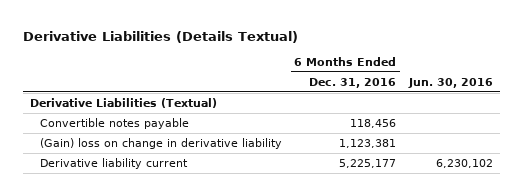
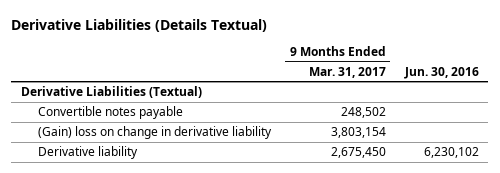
- | 6 Months Ended Dec. 31, 2016 | Jun. 30, 2016
+ | 9 Months Ended Mar. 31, 2017 | Jun. 30, 2016
- Derivative liability current | 5,225,177 | 6,230,102
+ Derivative liability | 2,675,450 | 6,230,102

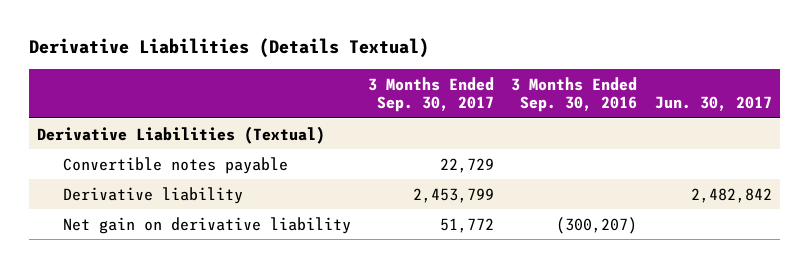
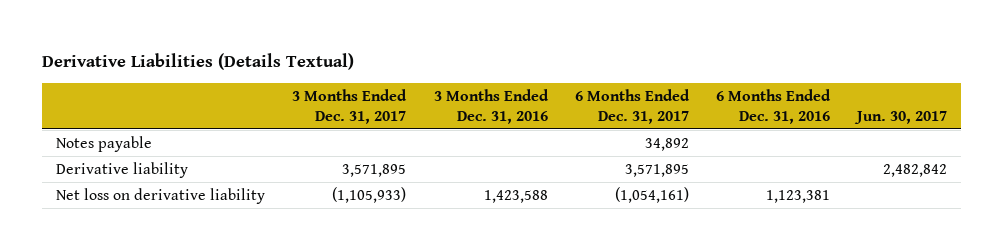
- | 3 Months Ended Sep. 30, 2017 | 3 Months Ended Sep. 30, 2016 | Jun. 30, 2017
+ | 3 Months Ended Dec. 31, 2017 | 3 Months Ended Dec. 31, 2016 | 6 Months Ended Dec. 31, 2017 | 6 Months Ended Dec. 31, 2016 | Jun. 30, 2017
- Derivative Liabilities (Textual)
- Convertible notes payable | 22,729 | |
+ Notes payable | | | 34,892 | |
- Net gain on derivative liability | 51,772 | (300,207) |
+ Net loss on derivative liability | (1,105,933) | 1,423,588 | (1,054,161) | 1,123,381 |

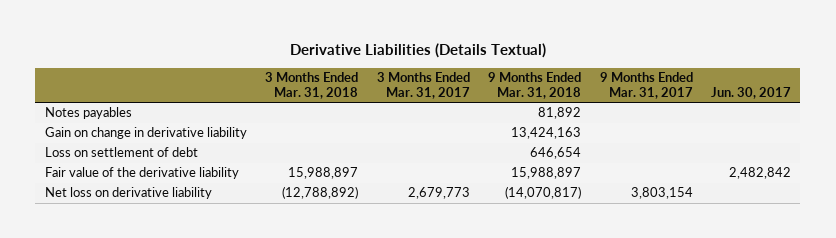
- | 3 Months Ended Dec. 31, 2017 | 3 Months Ended Dec. 31, 2016 | 6 Months Ended Dec. 31, 2017 | 6 Months Ended Dec. 31, 2016 | Jun. 30, 2017
+ | 3 Months Ended Mar. 31, 2018 | 3 Months Ended Mar. 31, 2017 | 9 Months Ended Mar. 31, 2018 | 9 Months Ended Mar. 31, 2017 | Jun. 30, 2017
- Notes payable | | | 34,892 | |
- Derivative liability | 3,571,895 | | 3,571,895 | | 2,482,842
+ Notes payables | | | 81,892 | |
+ Gain on change in derivative liability | | | 13,424,163 | |
+ Loss on settlement of debt | | | 646,654 | |
+ Fair value of the derivative liability | 15,988,897 | | 15,988,897 | | 2,482,842

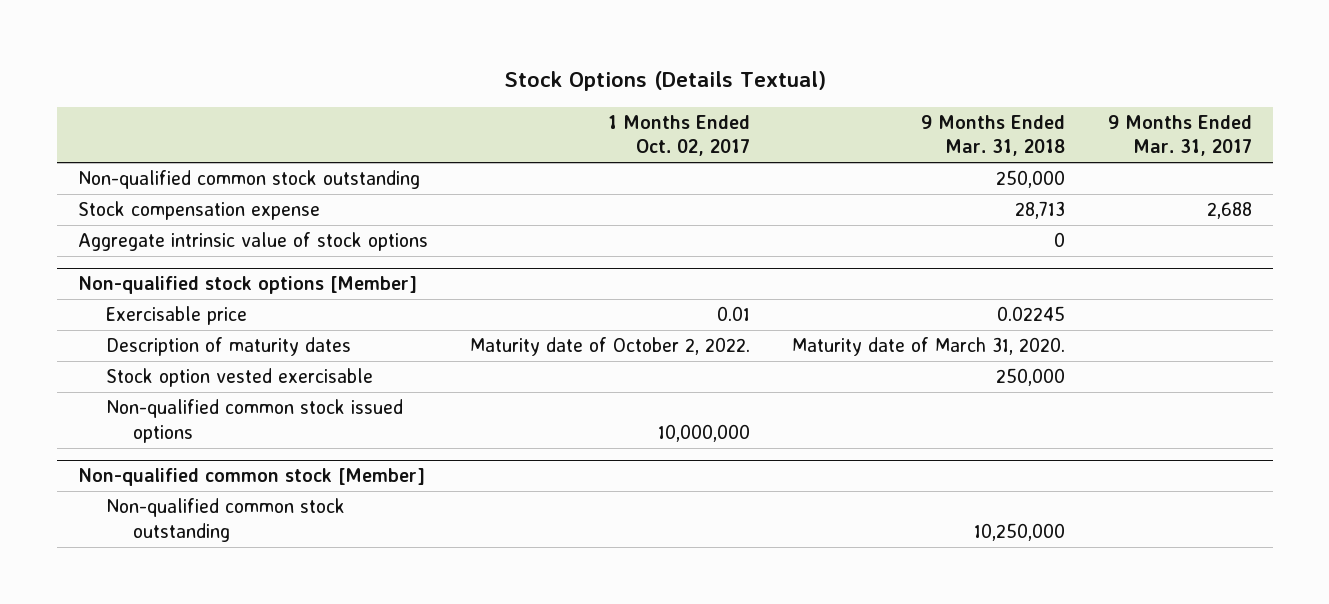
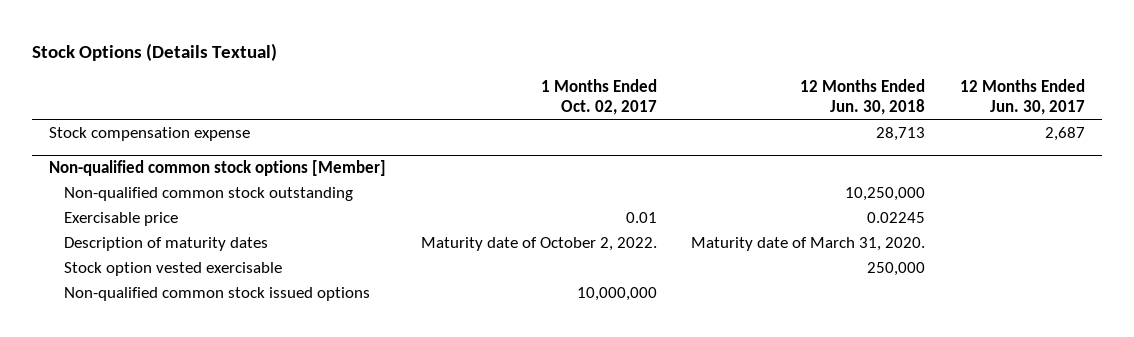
- | 1 Months Ended Oct. 02, 2017 | 9 Months Ended Mar. 31, 2018 | 9 Months Ended Mar. 31, 2017
+ | 1 Months Ended Oct. 02, 2017 | 12 Months Ended Jun. 30, 2018 | 12 Months Ended Jun. 30, 2017
- Non-qualified common stock outstanding | | 250,000 |
- Aggregate intrinsic value of stock options | | 0 |
- Non-qualified stock options [Member]
+ Non-qualified common stock options [Member]
+ Non-qualified common stock outstanding | | 10,250,000 |
- Non-qualified common stock [Member]
- Non-qualified common stock outstanding | | 10,250,000 |

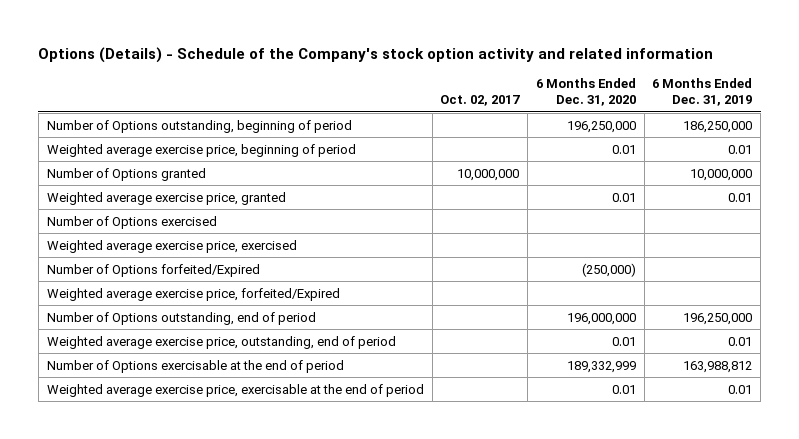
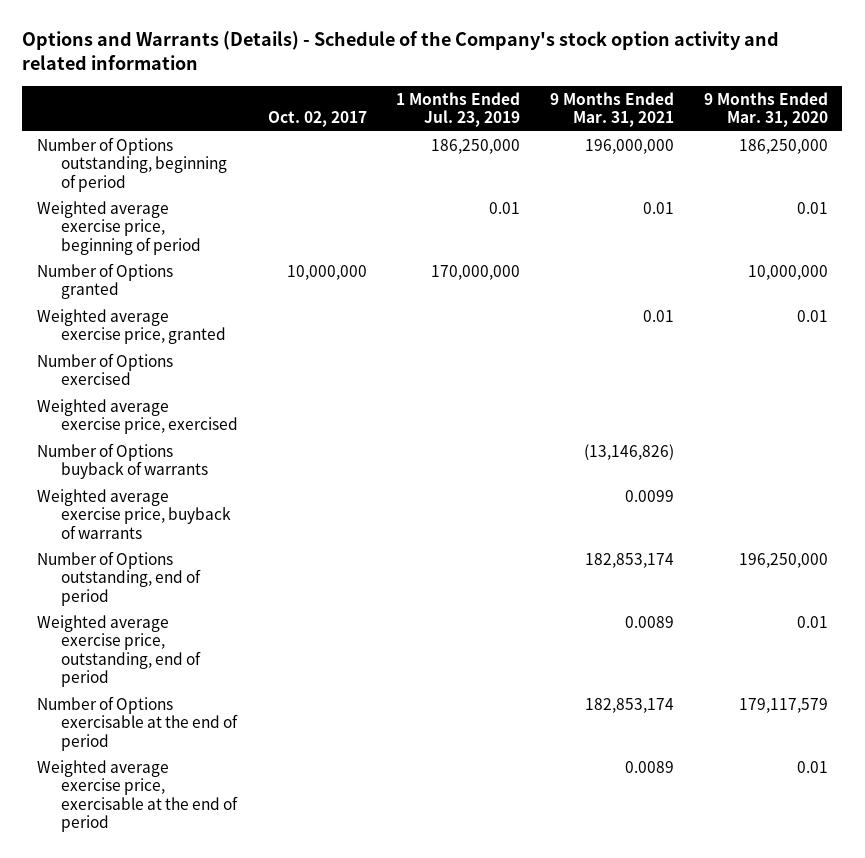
- Options (Details) - Schedule of the Company's stock option activity and related information
+ Options and Warrants (Details) - Schedule of the Company's stock option activity and related information
- | Oct. 02, 2017 | 6 Months Ended Dec. 31, 2020 | 6 Months Ended Dec. 31, 2019
+ | Oct. 02, 2017 | 1 Months Ended Jul. 23, 2019 | 9 Months Ended Mar. 31, 2021 | 9 Months Ended Mar. 31, 2020
- Number of Options forfeited/Expired | | (250,000) |
- Weighted average exercise price, forfeited/Expired
+ Number of Options buyback of warrants | | | (13,146,826) |
+ Weighted average exercise price, buyback of warrants | | | 0.0099 |

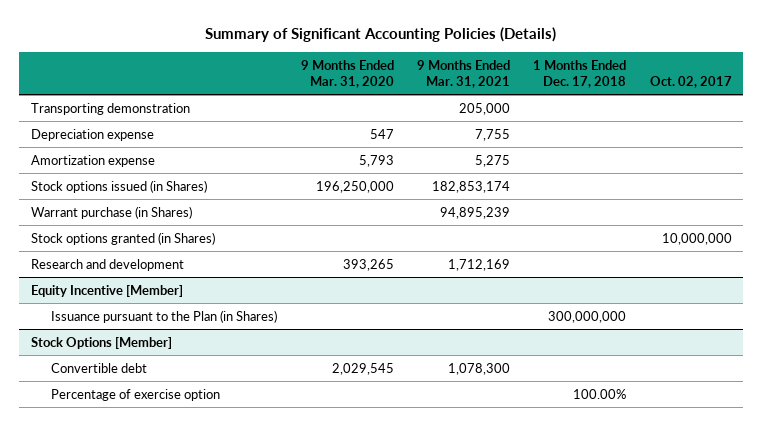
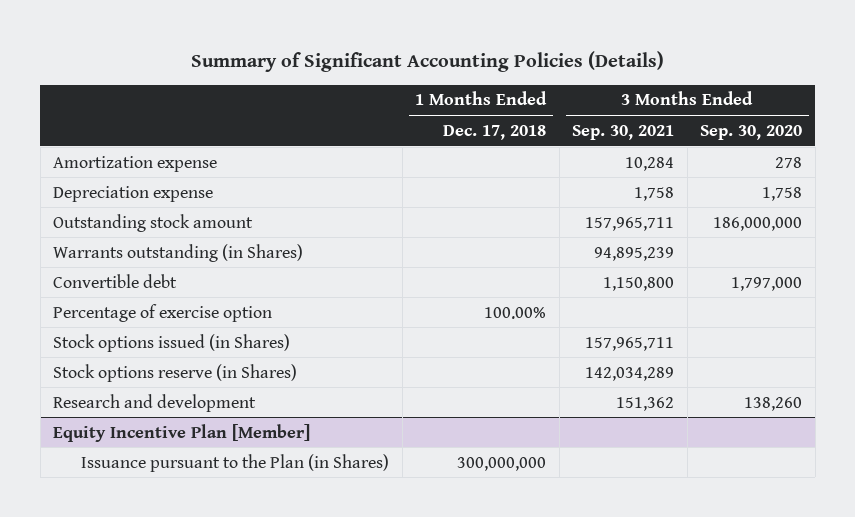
- | 9 Months Ended Mar. 31, 2020 | 9 Months Ended Mar. 31, 2021 | 1 Months Ended Dec. 17, 2018 | Oct. 02, 2017
+ | 1 Months Ended Dec. 17, 2018 | 3 Months Ended Sep. 30, 2021 | 3 Months Ended Sep. 30, 2020
- Transporting demonstration | | 205,000 | |
moved down: Depreciation expense | | 1,758 | 1,758
+ Outstanding stock amount | | 157,965,711 | 186,000,000
+ Warrants outstanding (in Shares) | | 94,895,239 |
+ Convertible debt | | 1,150,800 | 1,797,000
+ Percentage of exercise option | 100.00% | |
- Warrant purchase (in Shares) | | 94,895,239 | |
- Stock options granted (in Shares) | | | | 10,000,000
+ Stock options reserve (in Shares) | | 142,034,289 |
- Equity Incentive [Member]
+ Equity Incentive Plan [Member]
- Stock Options [Member]
- Convertible debt | 2,029,545 | 1,078,300 | |
- Percentage of exercise option | | | 100.00% |

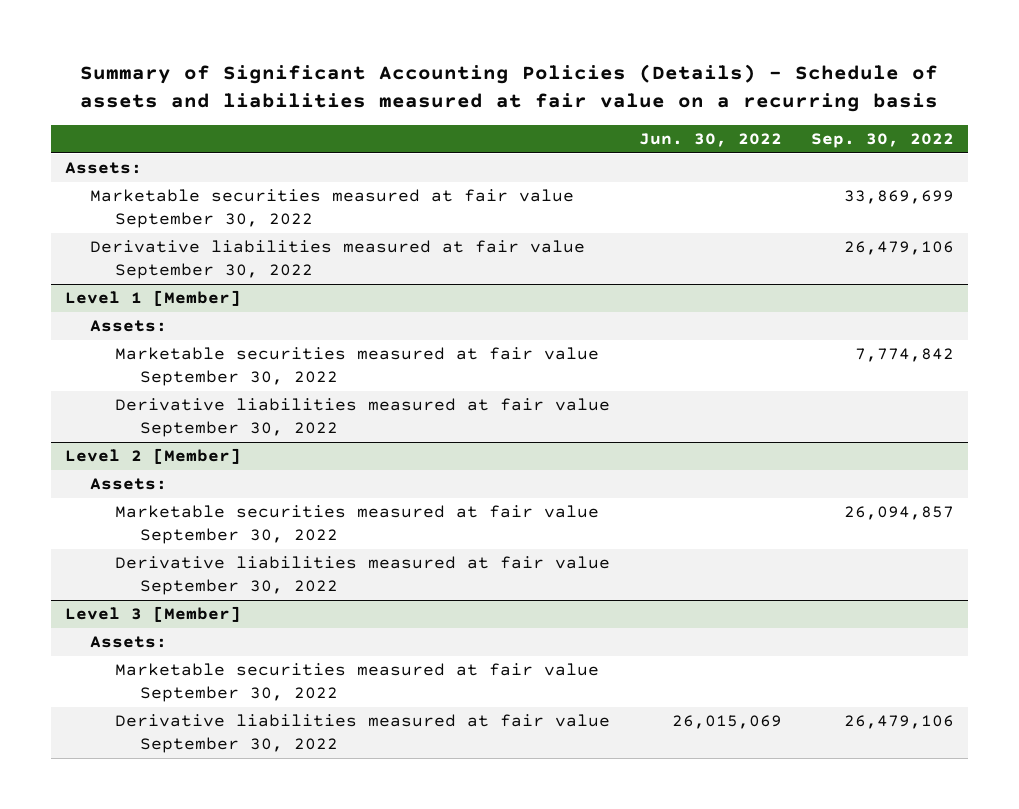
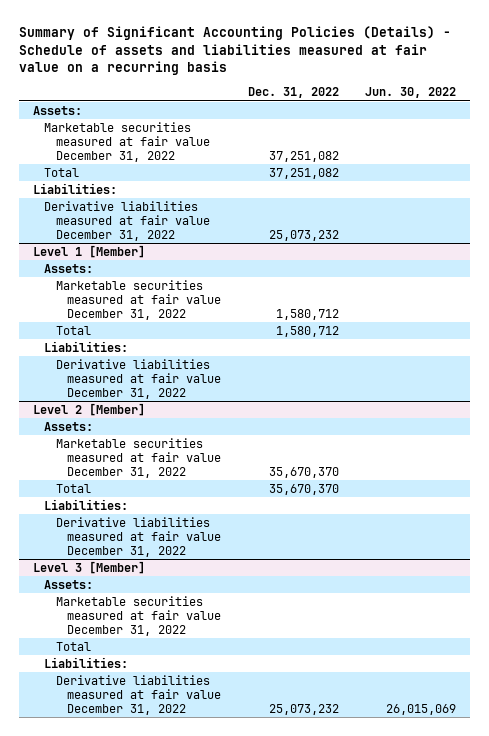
- | Jun. 30, 2022 | Sep. 30, 2022
+ | Dec. 31, 2022 | Jun. 30, 2022
- Marketable securities measured at fair value September 30, 2022 | | 33,869,699
- Derivative liabilities measured at fair value September 30, 2022 | | 26,479,106
+ Marketable securities measured at fair value December 31, 2022 | 37,251,082 |
+ Total | 37,251,082 |
+ Liabilities:
+ Derivative liabilities measured at fair value December 31, 2022 | 25,073,232 |
@ Level 1 [Member]
- Marketable securities measured at fair value September 30, 2022 | | 7,774,842
- Derivative liabilities measured at fair value September 30, 2022
+ Marketable securities measured at fair value December 31, 2022 | 1,580,712 |
+ Total | 1,580,712 |
+ Liabilities:
+ Derivative liabilities measured at fair value December 31, 2022
@ Level 2 [Member]
- Marketable securities measured at fair value September 30, 2022 | | 26,094,857
- Derivative liabilities measured at fair value September 30, 2022
+ Marketable securities measured at fair value December 31, 2022 | 35,670,370 |
+ Total | 35,670,370 |
+ Liabilities:
+ Derivative liabilities measured at fair value December 31, 2022
@ Level 3 [Member]
- Marketable securities measured at fair value September 30, 2022
- Derivative liabilities measured at fair value September 30, 2022 | 26,015,069 | 26,479,106
+ Marketable securities measured at fair value December 31, 2022
+ Total
+ Liabilities:
+ Derivative liabilities measured at fair value December 31, 2022 | 25,073,232 | 26,015,069

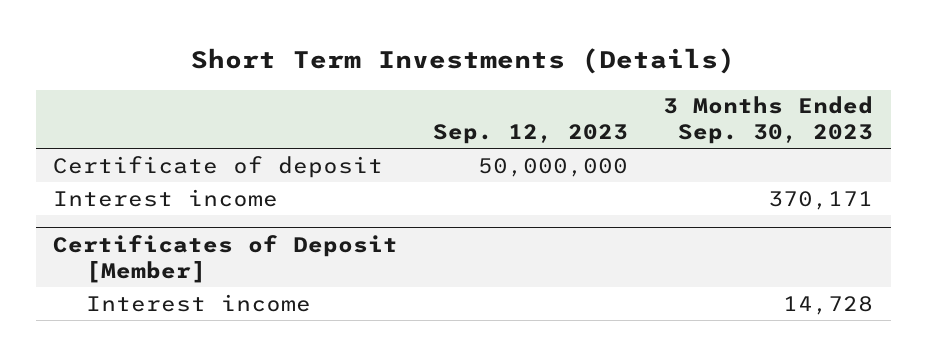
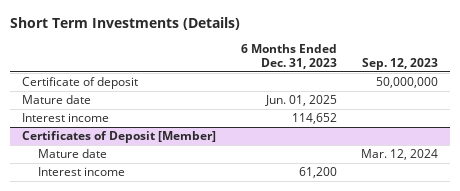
- | Sep. 12, 2023 | 3 Months Ended Sep. 30, 2023
+ | 6 Months Ended Dec. 31, 2023 | Sep. 12, 2023
+ Mature date | Jun. 01, 2025 |
@ Certificates of Deposit [Member]
+ Mature date | | Mar. 12, 2024

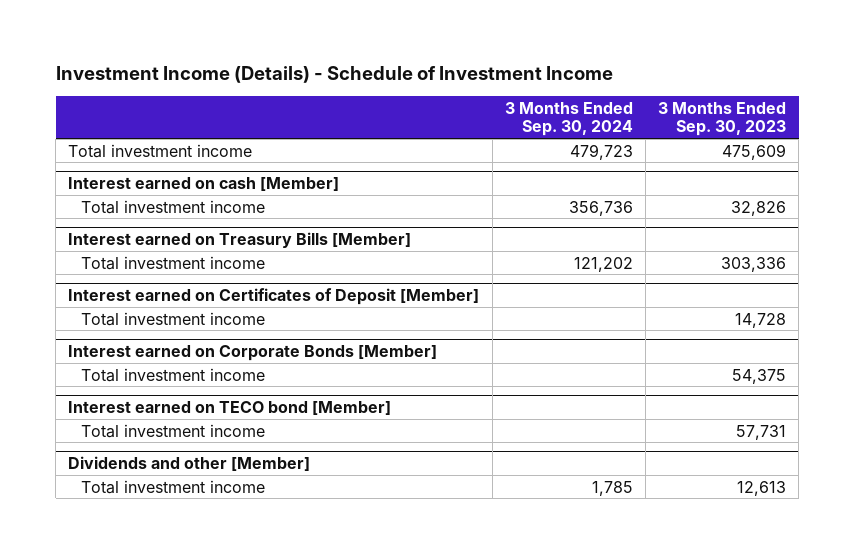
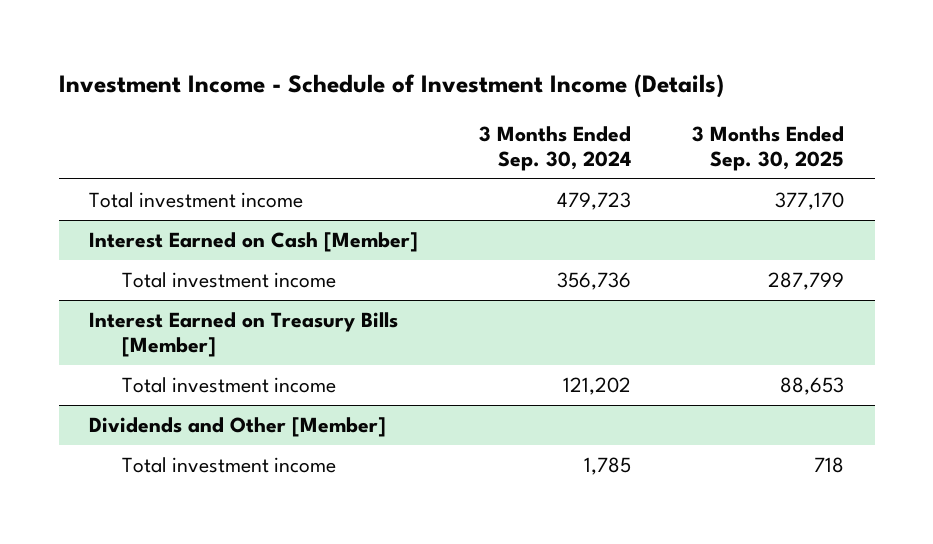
- Investment Income (Details) - Schedule of Investment Income
+ Investment Income - Schedule of Investment Income (Details)
- | 3 Months Ended Sep. 30, 2024 | 3 Months Ended Sep. 30, 2023
+ | 3 Months Ended Sep. 30, 2024 | 3 Months Ended Sep. 30, 2025
- Interest earned on cash [Member]
+ Interest Earned on Cash [Member]
- Interest earned on Treasury Bills [Member]
+ Interest Earned on Treasury Bills [Member]
- Interest earned on Certificates of Deposit [Member]
- Total investment income | | 14,728
- Interest earned on Corporate Bonds [Member]
- Total investment income | | 54,375
- Interest earned on TECO bond [Member]
- Total investment income | | 57,731
- Dividends and other [Member]
+ Dividends and Other [Member]

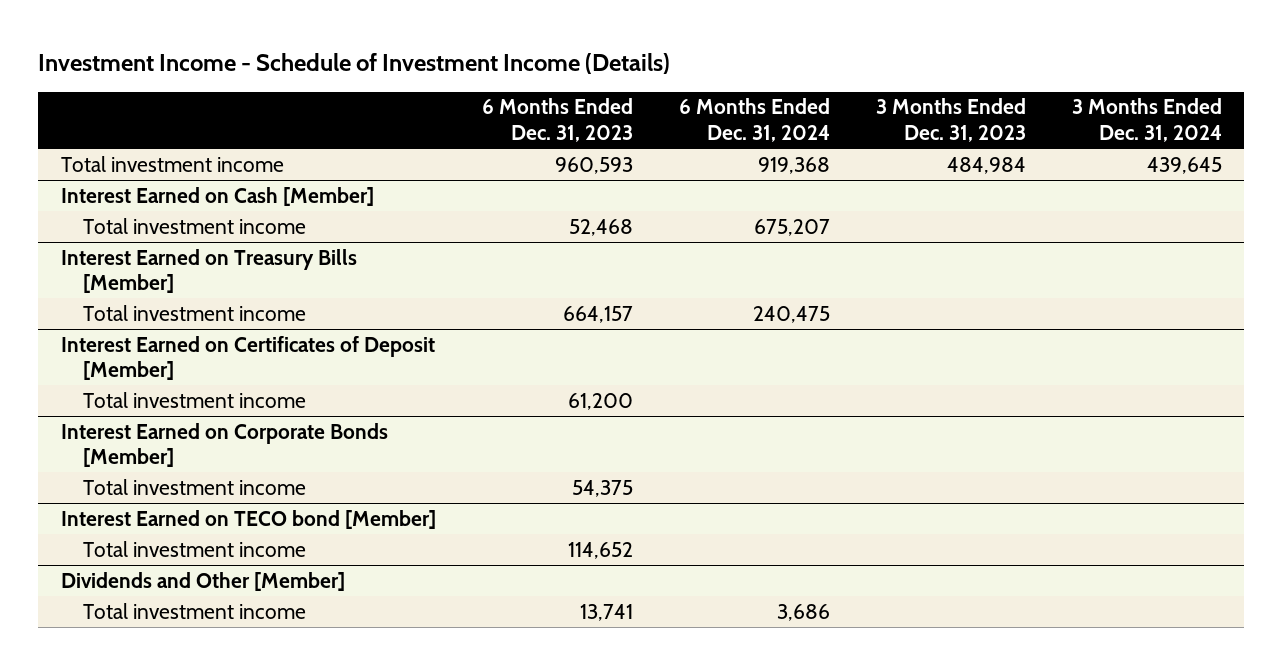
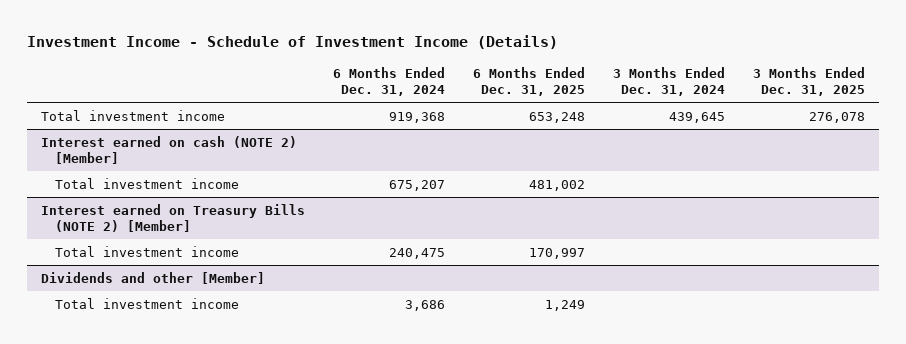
- | 6 Months Ended Dec. 31, 2023 | 6 Months Ended Dec. 31, 2024 | 3 Months Ended Dec. 31, 2023 | 3 Months Ended Dec. 31, 2024
+ | 6 Months Ended Dec. 31, 2024 | 6 Months Ended Dec. 31, 2025 | 3 Months Ended Dec. 31, 2024 | 3 Months Ended Dec. 31, 2025
- Interest Earned on Cash [Member]
+ Interest earned on cash (NOTE 2) [Member]
- Interest Earned on Treasury Bills [Member]
+ Interest earned on Treasury Bills (NOTE 2) [Member]
- Interest Earned on Certificates of Deposit [Member]
- Total investment income | 61,200 | | |
- Interest Earned on Corporate Bonds [Member]
- Total investment income | 54,375 | | |
- Interest Earned on TECO bond [Member]
- Total investment income | 114,652 | | |
- Dividends and Other [Member]
+ Dividends and other [Member]

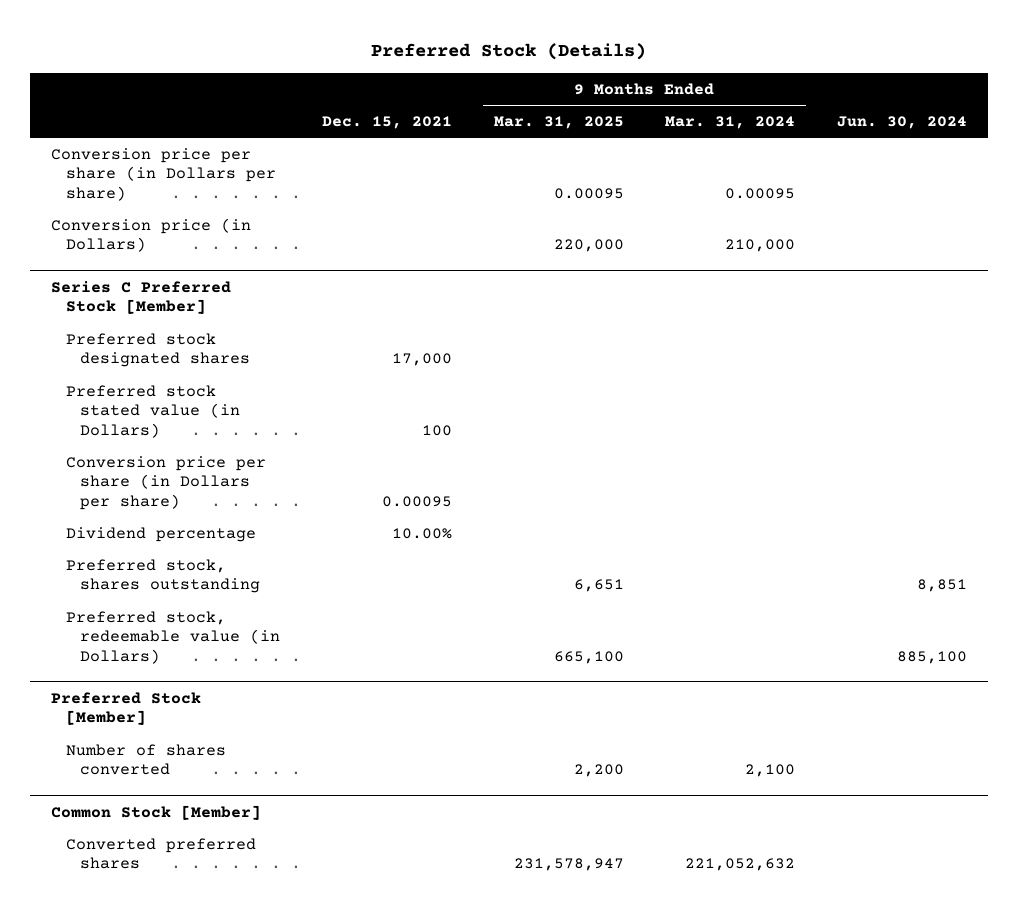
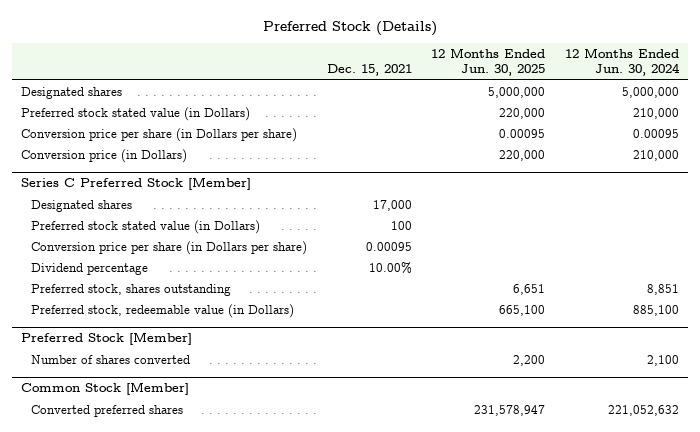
- | Dec. 15, 2021 | 9 Months Ended Mar. 31, 2025 | 9 Months Ended Mar. 31, 2024 | Jun. 30, 2024
+ | Dec. 15, 2021 | 12 Months Ended Jun. 30, 2025 | 12 Months Ended Jun. 30, 2024
+ Designated shares | | 5,000,000 | 5,000,000
+ Preferred stock stated value (in Dollars) | | 220,000 | 210,000
@ Series C Preferred Stock [Member]
- Preferred stock designated shares | 17,000 | | |
+ Designated shares | 17,000 | |

